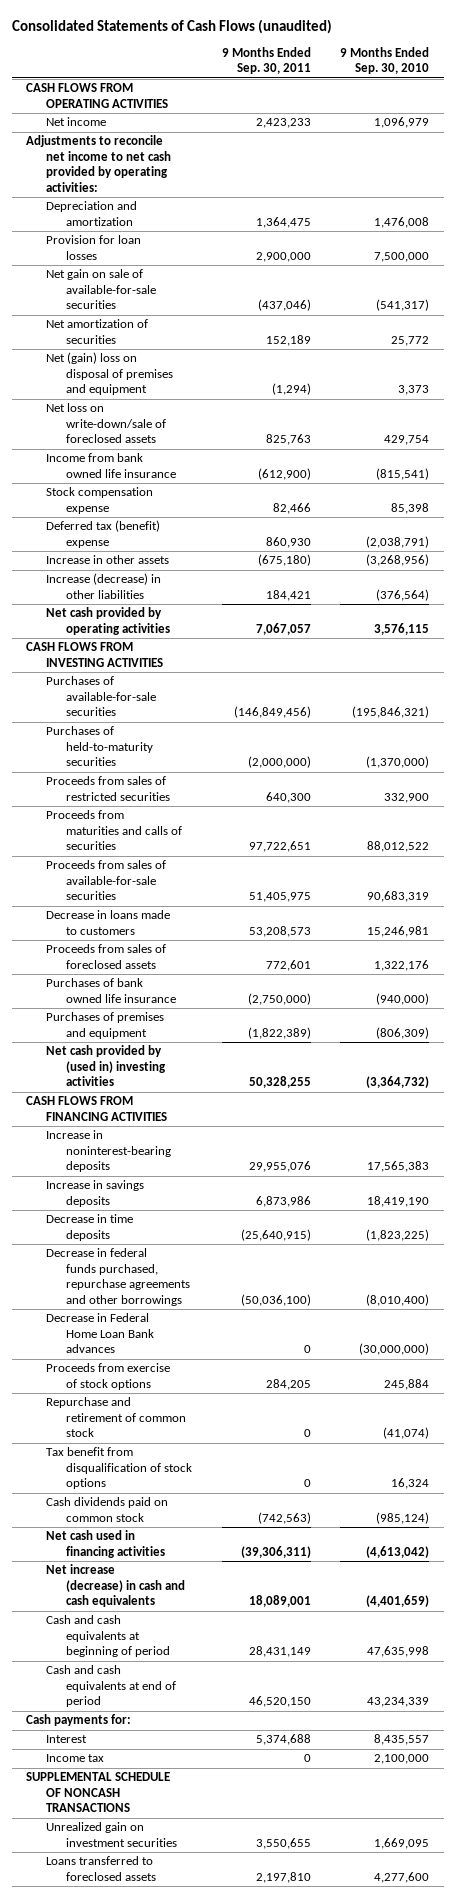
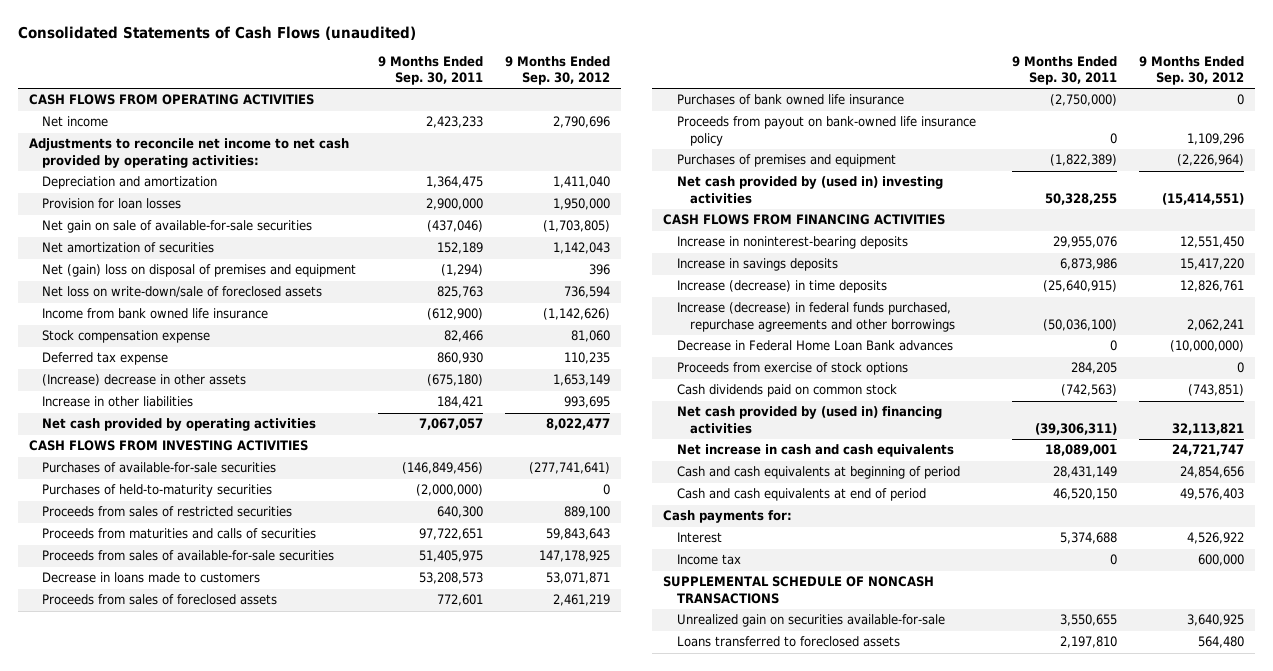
- | 9 Months Ended Sep. 30, 2011 | 9 Months Ended Sep. 30, 2010
+ | 9 Months Ended Sep. 30, 2011 | 9 Months Ended Sep. 30, 2012
- Deferred tax (benefit) expense | 860,930 | (2,038,791)
- Increase in other assets | (675,180) | (3,268,956)
- Increase (decrease) in other liabilities | 184,421 | (376,564)
+ Deferred tax expense | 860,930 | 110,235
+ (Increase) decrease in other assets | (675,180) | 1,653,149
+ Increase in other liabilities | 184,421 | 993,695
+ Proceeds from payout on bank-owned life insurance policy | 0 | 1,109,296
- Decrease in time deposits | (25,640,915) | (1,823,225)
- Decrease in federal funds purchased, repurchase agreements and other borrowings | (50,036,100) | (8,010,400)
+ Increase (decrease) in time deposits | (25,640,915) | 12,826,761
+ Increase (decrease) in federal funds purchased, repurchase agreements and other borrowings | (50,036,100) | 2,062,241
- Repurchase and retirement of common stock | 0 | (41,074)
- Tax benefit from disqualification of stock options | 0 | 16,324
- Net cash used in financing activities | (39,306,311) | (4,613,042)
- Net increase (decrease) in cash and cash equivalents | 18,089,001 | (4,401,659)
+ Net cash provided by (used in) financing activities | (39,306,311) | 32,113,821
+ Net increase in cash and cash equivalents | 18,089,001 | 24,721,747
- Unrealized gain on investment securities | 3,550,655 | 1,669,095
+ Unrealized gain on securities available-for-sale | 3,550,655 | 3,640,925

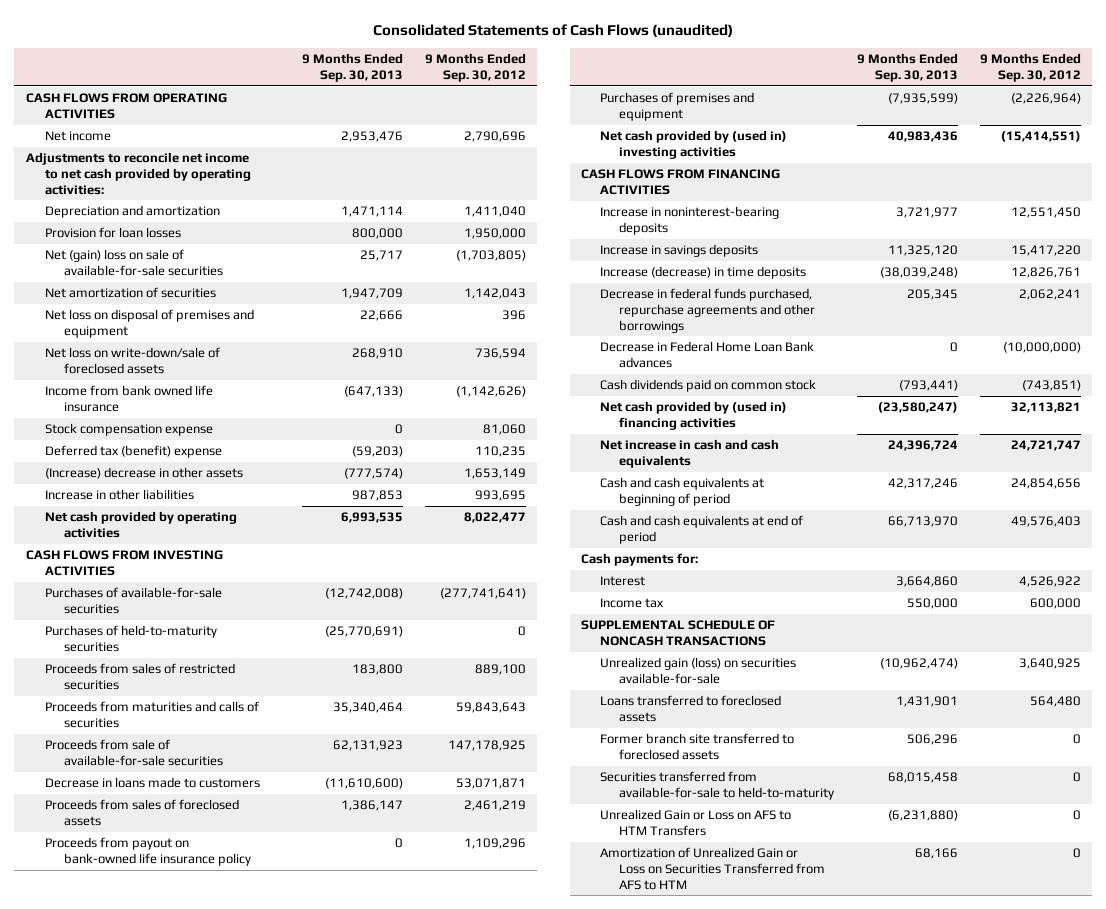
- | 9 Months Ended Sep. 30, 2011 | 9 Months Ended Sep. 30, 2012
+ | 9 Months Ended Sep. 30, 2013 | 9 Months Ended Sep. 30, 2012
- Net gain on sale of available-for-sale securities | (437,046) | (1,703,805)
+ Net (gain) loss on sale of available-for-sale securities | 25,717 | (1,703,805)
- Net (gain) loss on disposal of premises and equipment | (1,294) | 396
+ Net loss on disposal of premises and equipment | 22,666 | 396
- Deferred tax expense | 860,930 | 110,235
+ Deferred tax (benefit) expense | (59,203) | 110,235
- Proceeds from sales of available-for-sale securities | 51,405,975 | 147,178,925
+ Proceeds from sale of available-for-sale securities | 62,131,923 | 147,178,925
- Purchases of bank owned life insurance | (2,750,000) | 0
- Increase (decrease) in federal funds purchased, repurchase agreements and other borrowings | (50,036,100) | 2,062,241
+ Decrease in federal funds purchased, repurchase agreements and other borrowings | 205,345 | 2,062,241
- Proceeds from exercise of stock options | 284,205 | 0
- Unrealized gain on securities available-for-sale | 3,550,655 | 3,640,925
+ Unrealized gain (loss) on securities available-for-sale | (10,962,474) | 3,640,925
+ Former branch site transferred to foreclosed assets | 506,296 | 0
+ Securities transferred from available-for-sale to held-to-maturity | 68,015,458 | 0
+ Unrealized Gain or Loss on AFS to HTM Transfers | (6,231,880) | 0
+ Amortization of Unrealized Gain or Loss on Securities Transferred from AFS to HTM | 68,166 | 0

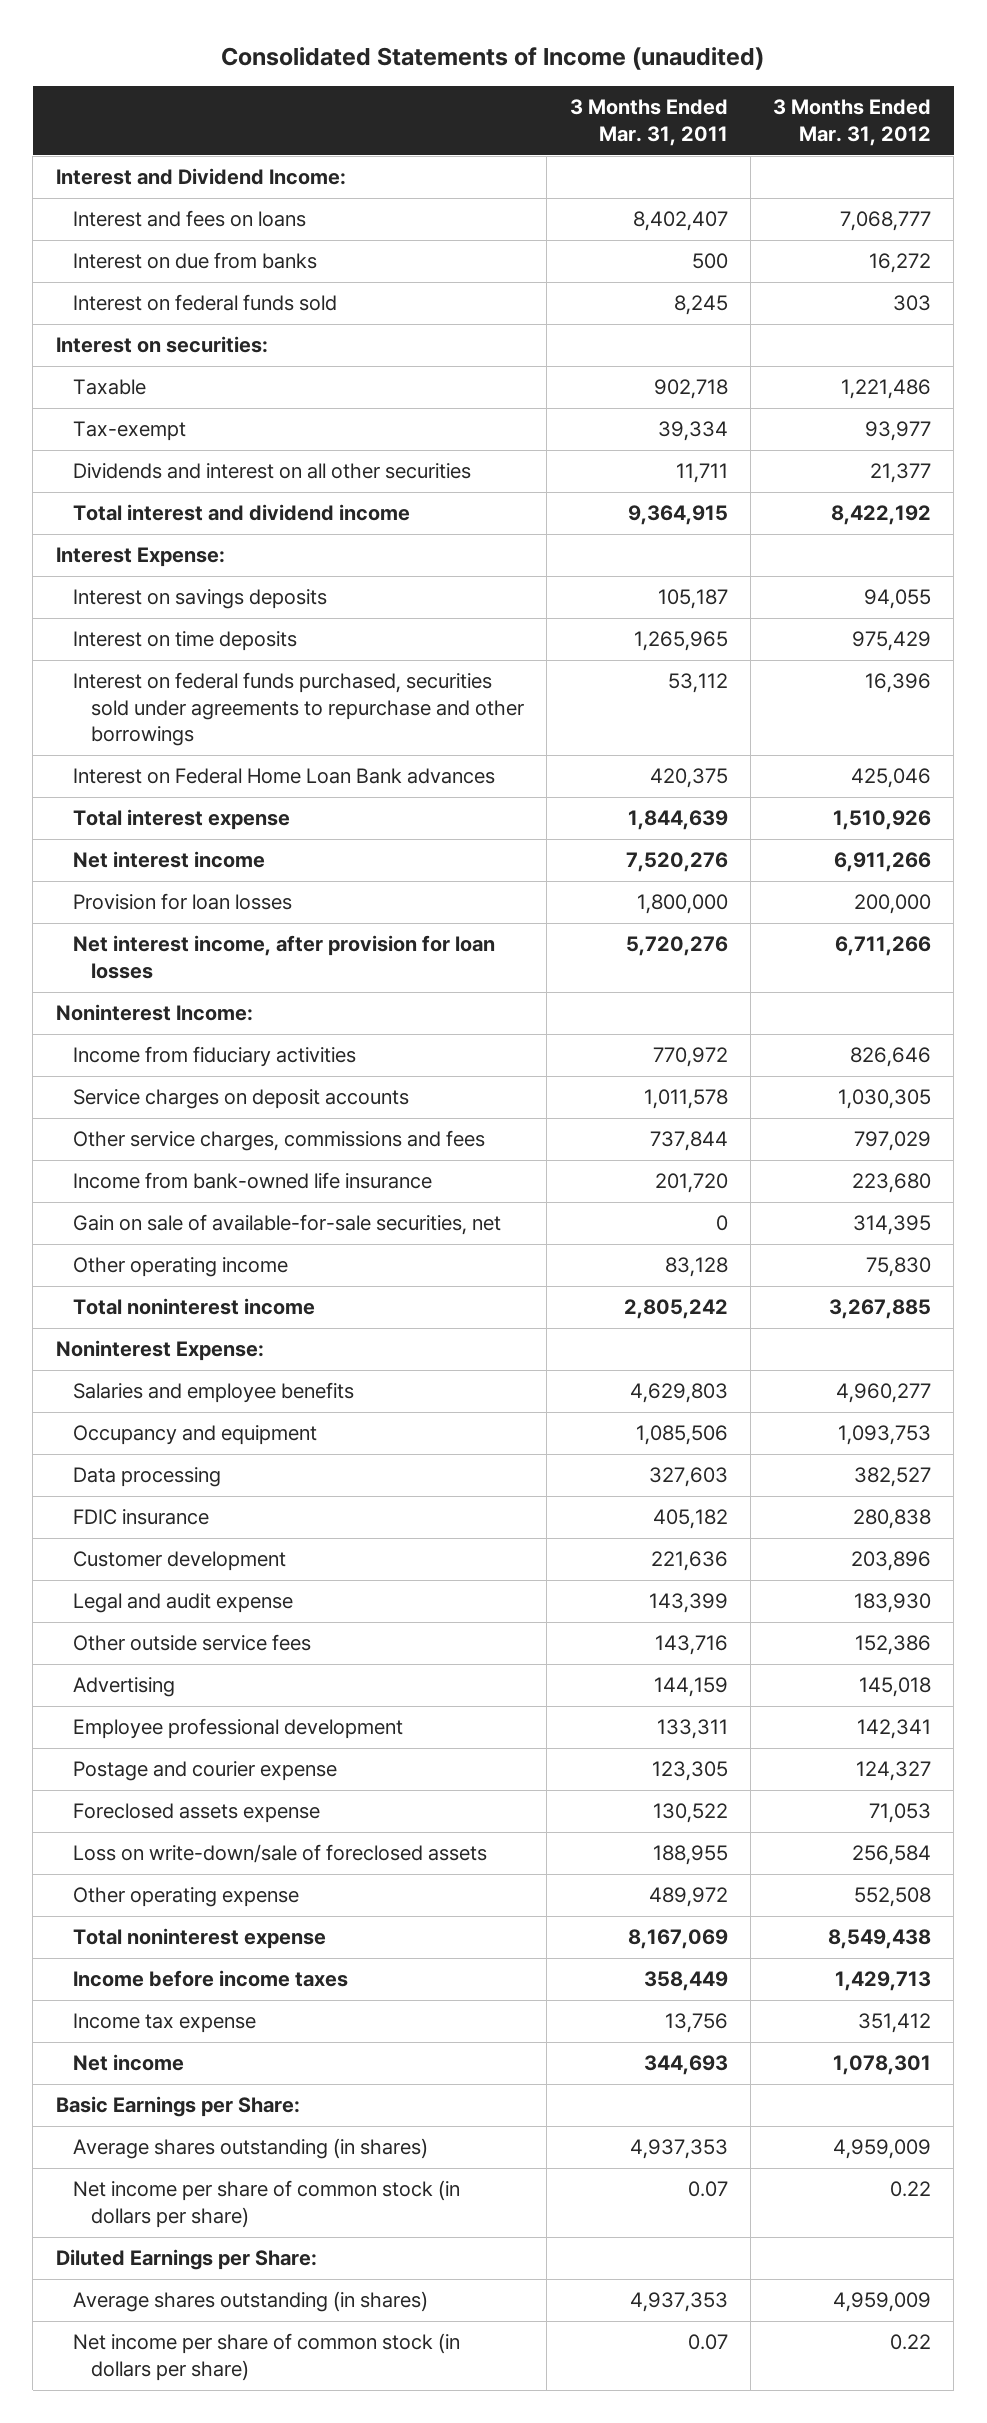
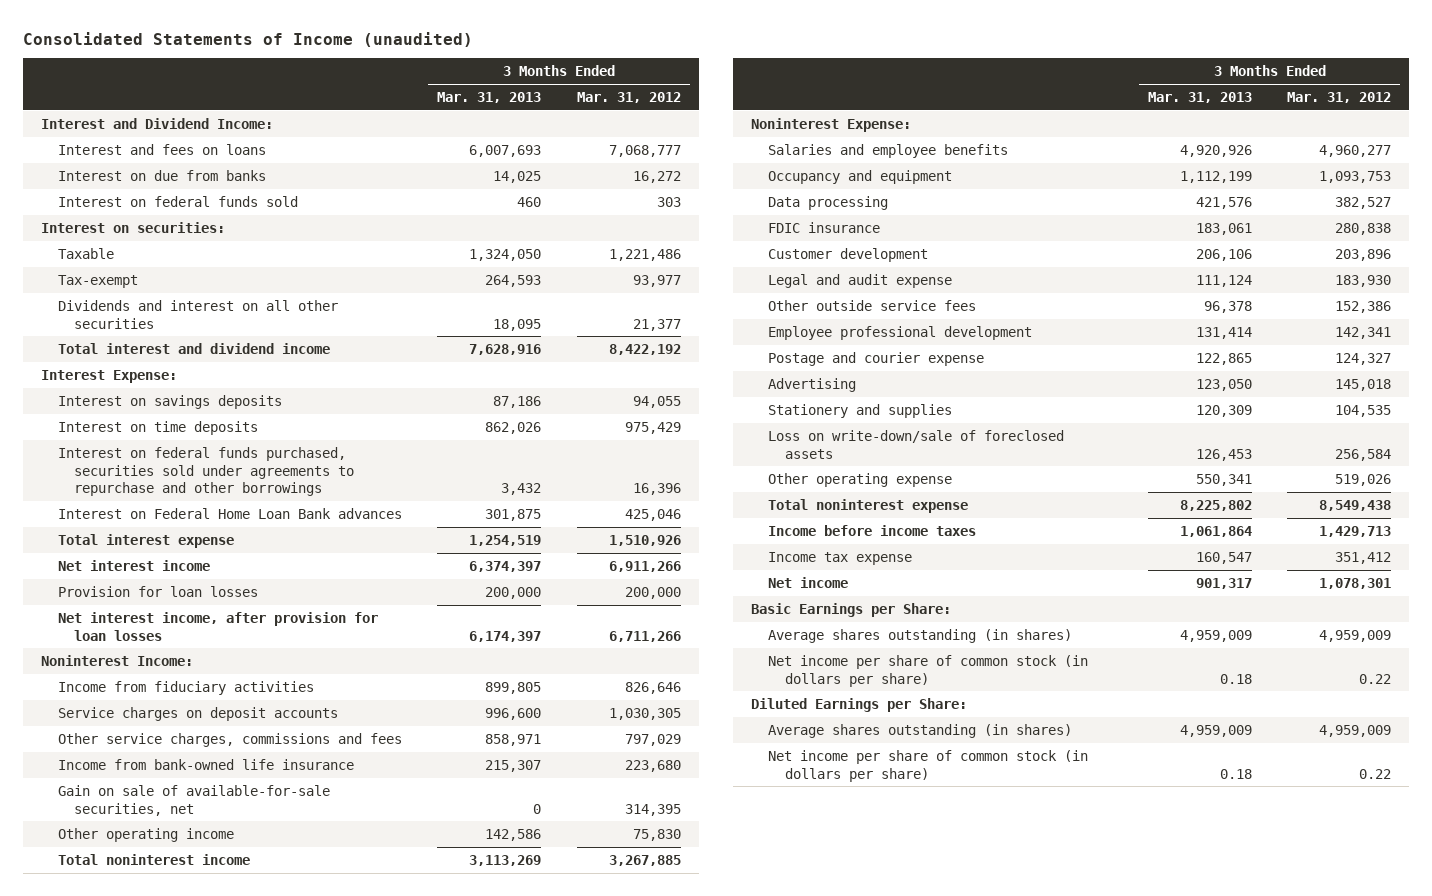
- | 3 Months Ended Mar. 31, 2011 | 3 Months Ended Mar. 31, 2012
+ | 3 Months Ended Mar. 31, 2013 | 3 Months Ended Mar. 31, 2012
- Foreclosed assets expense | 130,522 | 71,053
moved down: Advertising | 123,050 | 145,018
+ Stationery and supplies | 120,309 | 104,535
- Other operating expense | 489,972 | 552,508
+ Other operating expense | 550,341 | 519,026

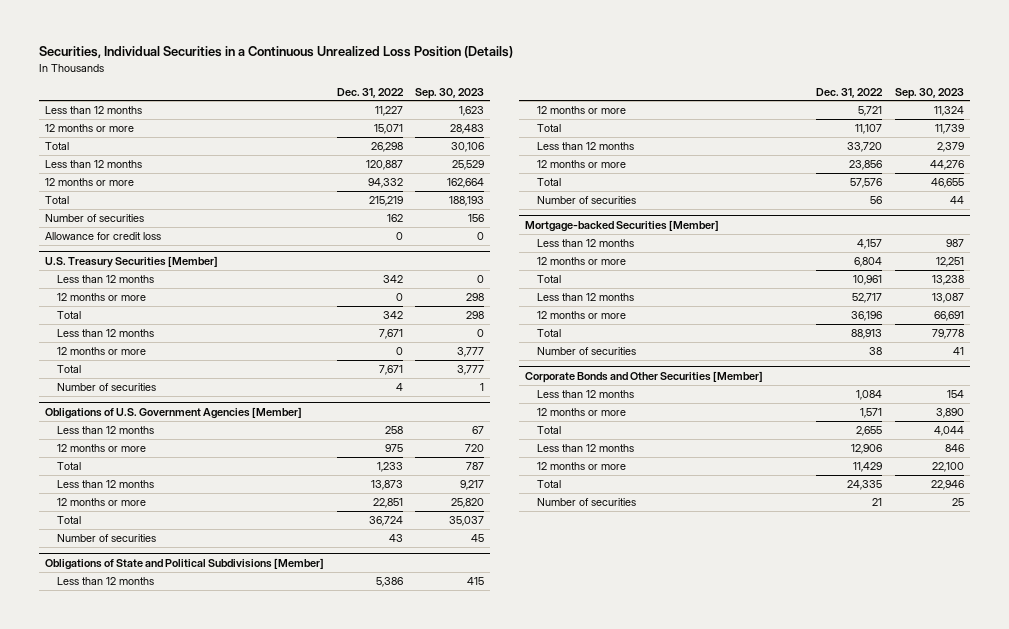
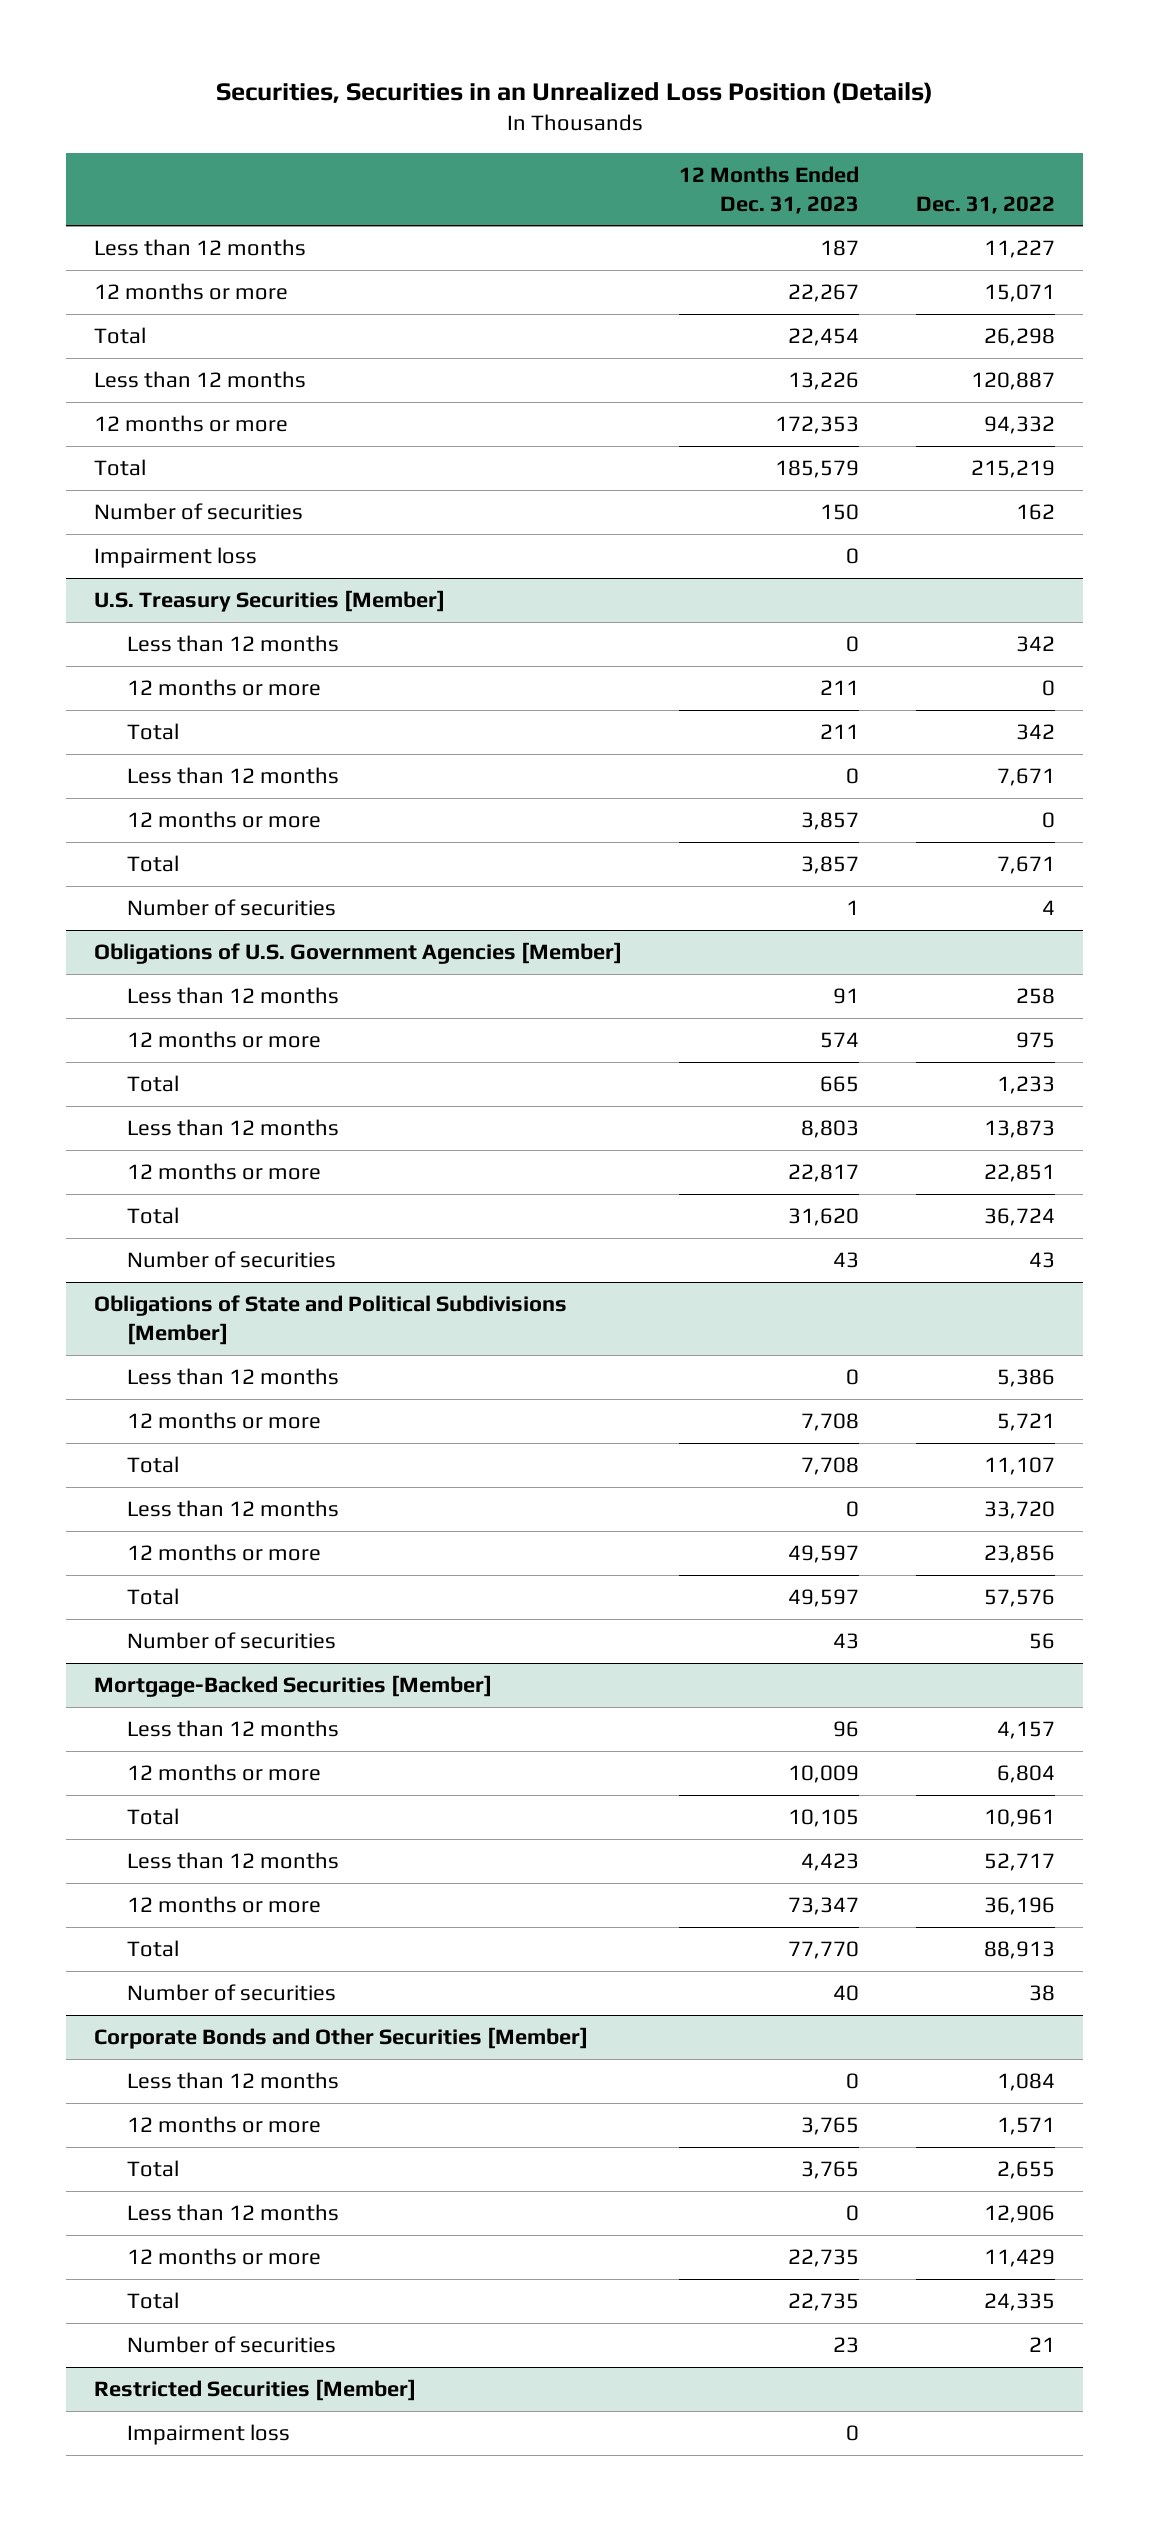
- Securities, Individual Securities in a Continuous Unrealized Loss Position (Details)
+ Securities, Securities in an Unrealized Loss Position (Details)
- | Dec. 31, 2022 | Sep. 30, 2023
+ | 12 Months Ended Dec. 31, 2023 | Dec. 31, 2022
- Allowance for credit loss | 0 | 0
+ Impairment loss | 0 |
- Mortgage-backed Securities [Member]
+ Mortgage-Backed Securities [Member]
+ Restricted Securities [Member]
+ Impairment loss | 0 |

